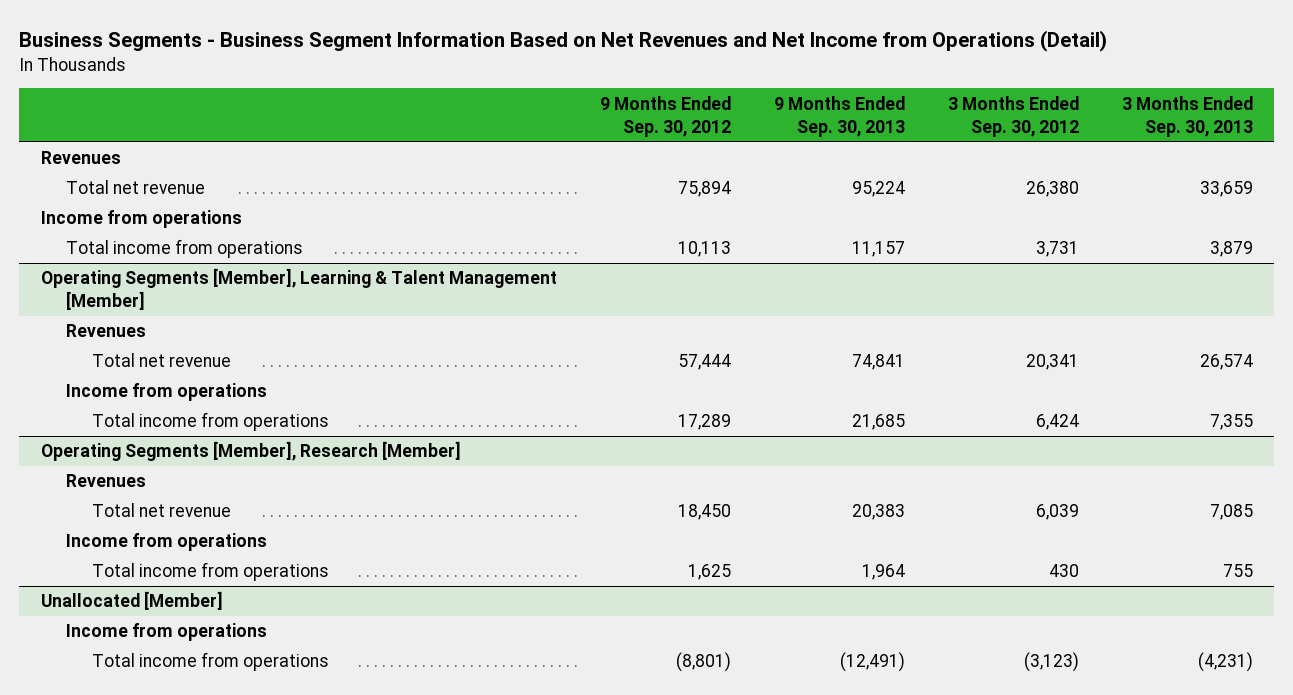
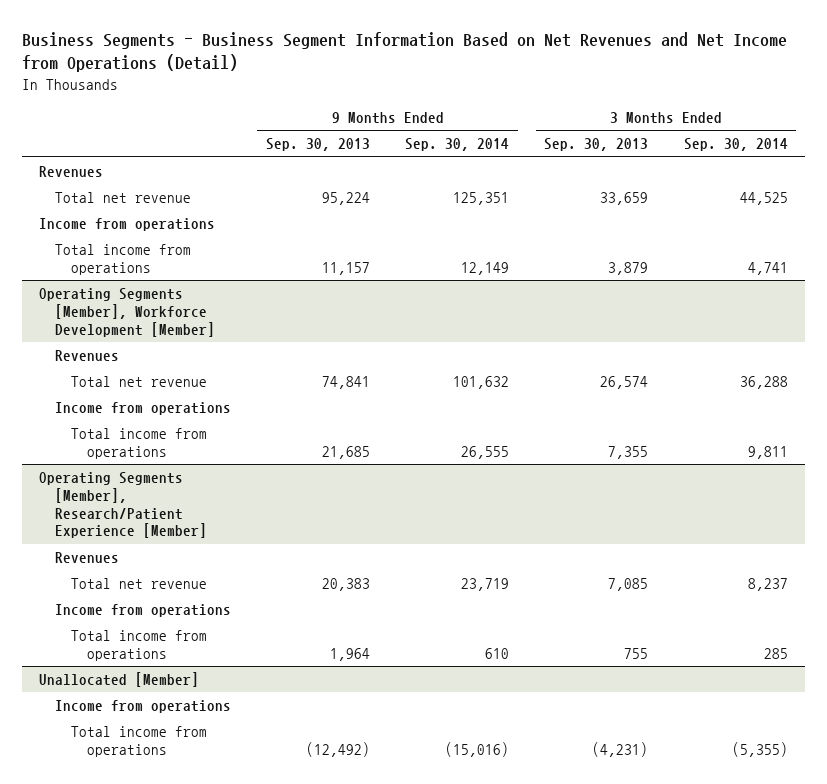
- | 9 Months Ended Sep. 30, 2012 | 9 Months Ended Sep. 30, 2013 | 3 Months Ended Sep. 30, 2012 | 3 Months Ended Sep. 30, 2013
+ | 9 Months Ended Sep. 30, 2013 | 9 Months Ended Sep. 30, 2014 | 3 Months Ended Sep. 30, 2013 | 3 Months Ended Sep. 30, 2014
- Operating Segments [Member], Learning & Talent Management [Member]
+ Operating Segments [Member], Workforce Development [Member]
- Operating Segments [Member], Research [Member]
+ Operating Segments [Member], Research/Patient Experience [Member]
@ Unallocated [Member]
- Total income from operations | (8,801) | (12,491) | (3,123) | (4,231)
+ Total income from operations | (12,492) | (15,016) | (4,231) | (5,355)

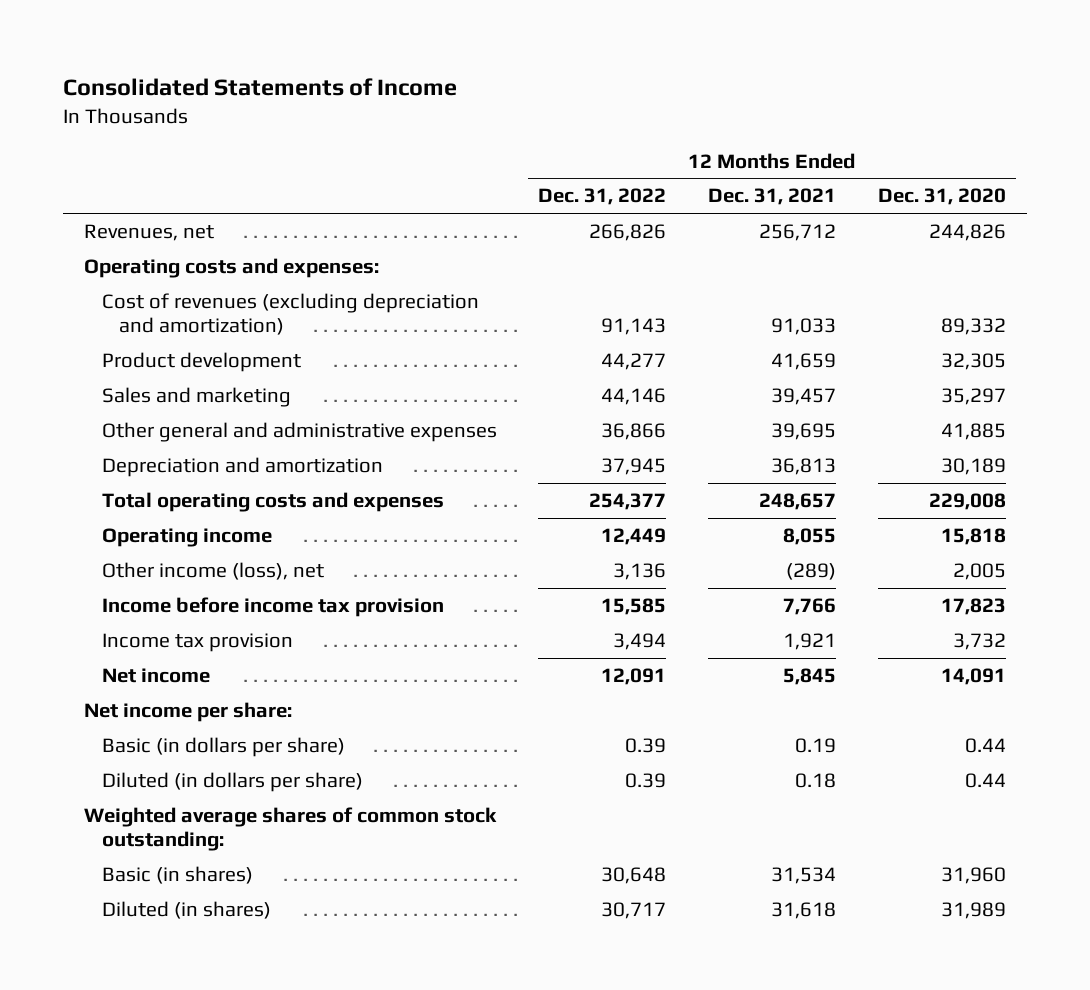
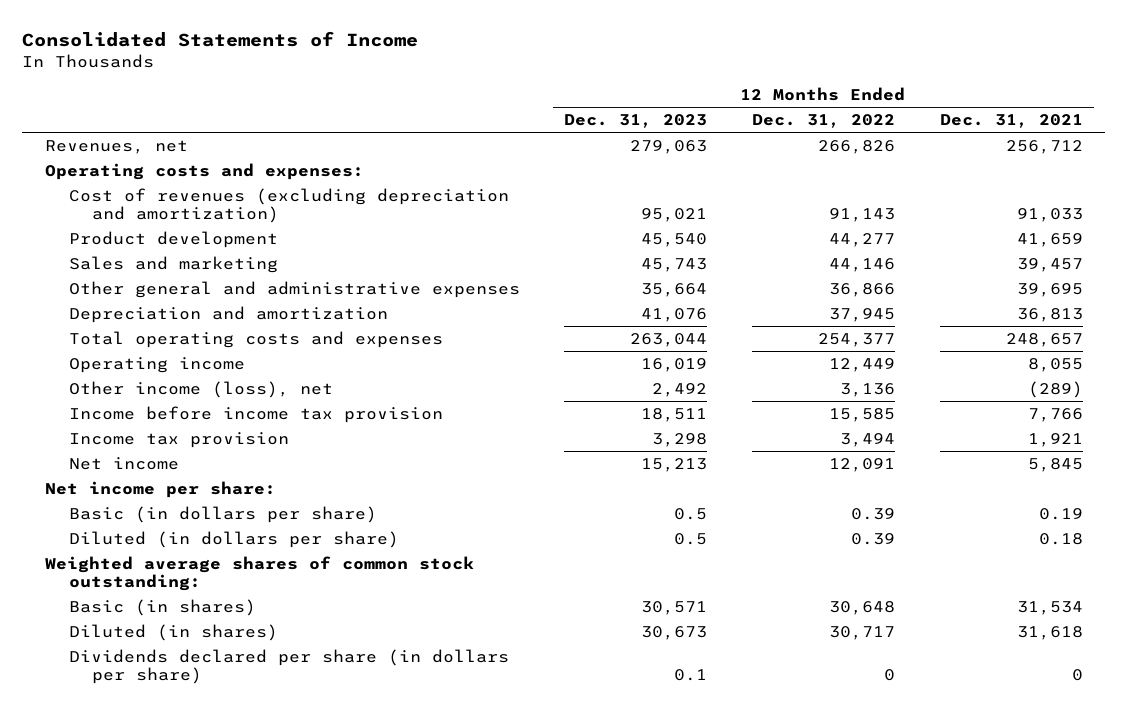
- | 12 Months Ended Dec. 31, 2022 | 12 Months Ended Dec. 31, 2021 | 12 Months Ended Dec. 31, 2020
+ | 12 Months Ended Dec. 31, 2023 | 12 Months Ended Dec. 31, 2022 | 12 Months Ended Dec. 31, 2021
+ Dividends declared per share (in dollars per share) | 0.1 | 0 | 0

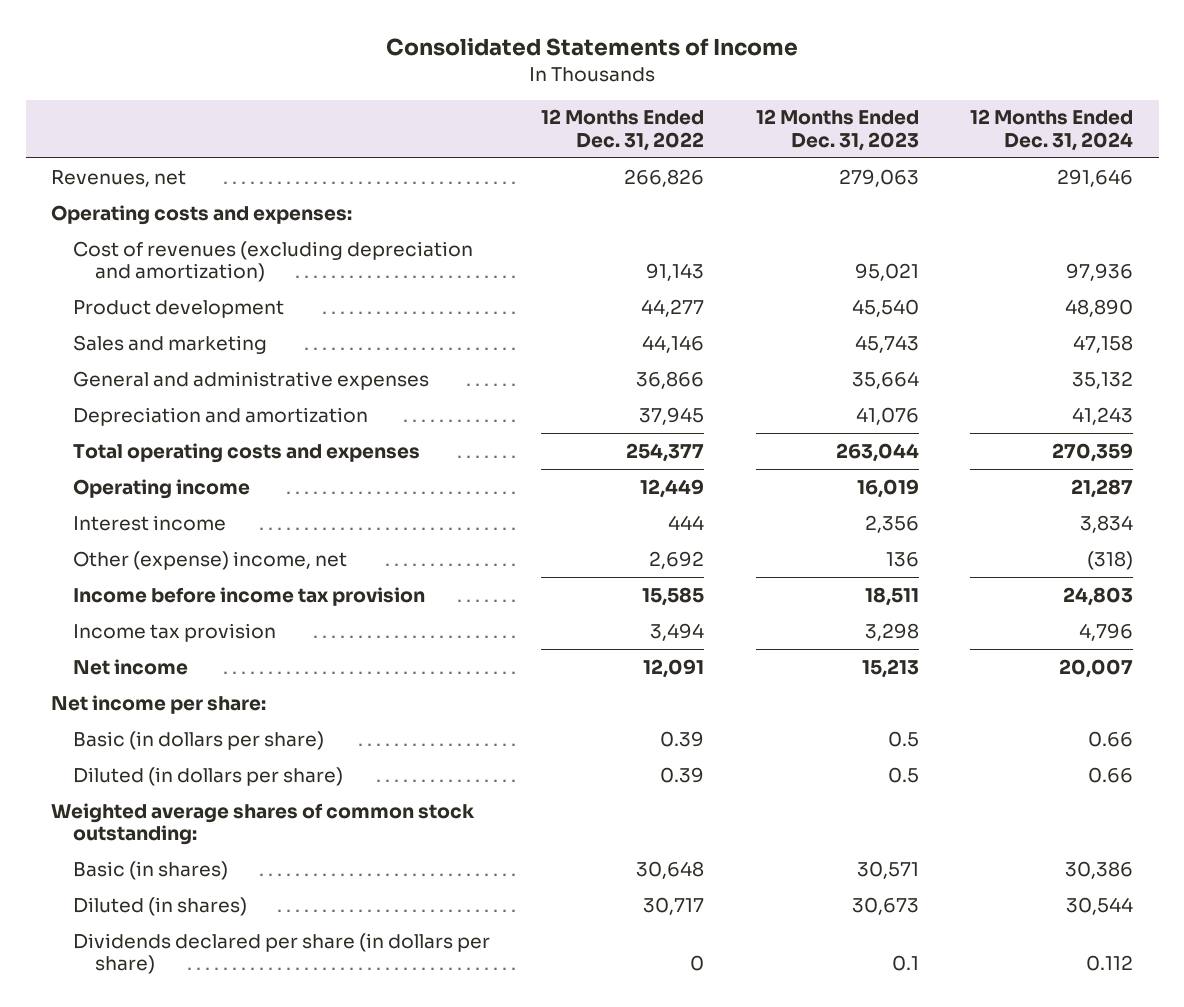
- | 12 Months Ended Dec. 31, 2023 | 12 Months Ended Dec. 31, 2022 | 12 Months Ended Dec. 31, 2021
+ | 12 Months Ended Dec. 31, 2022 | 12 Months Ended Dec. 31, 2023 | 12 Months Ended Dec. 31, 2024
- Other general and administrative expenses | 35,664 | 36,866 | 39,695
+ General and administrative expenses | 36,866 | 35,664 | 35,132
- Other income (loss), net | 2,492 | 3,136 | (289)
+ Interest income | 444 | 2,356 | 3,834
+ Other (expense) income, net | 2,692 | 136 | (318)

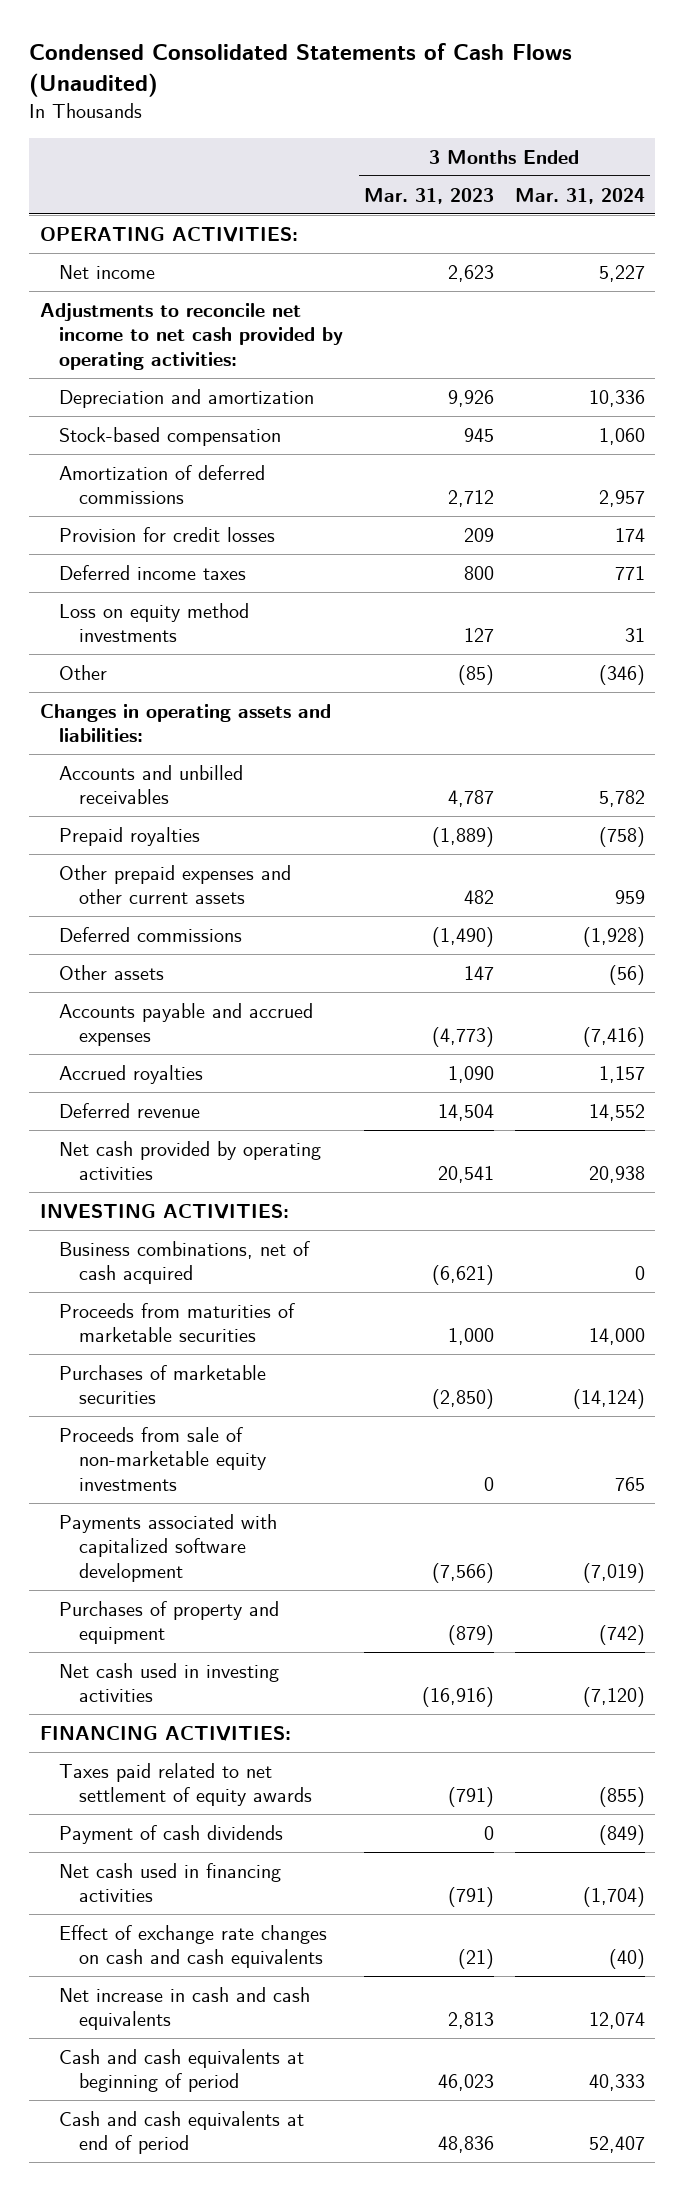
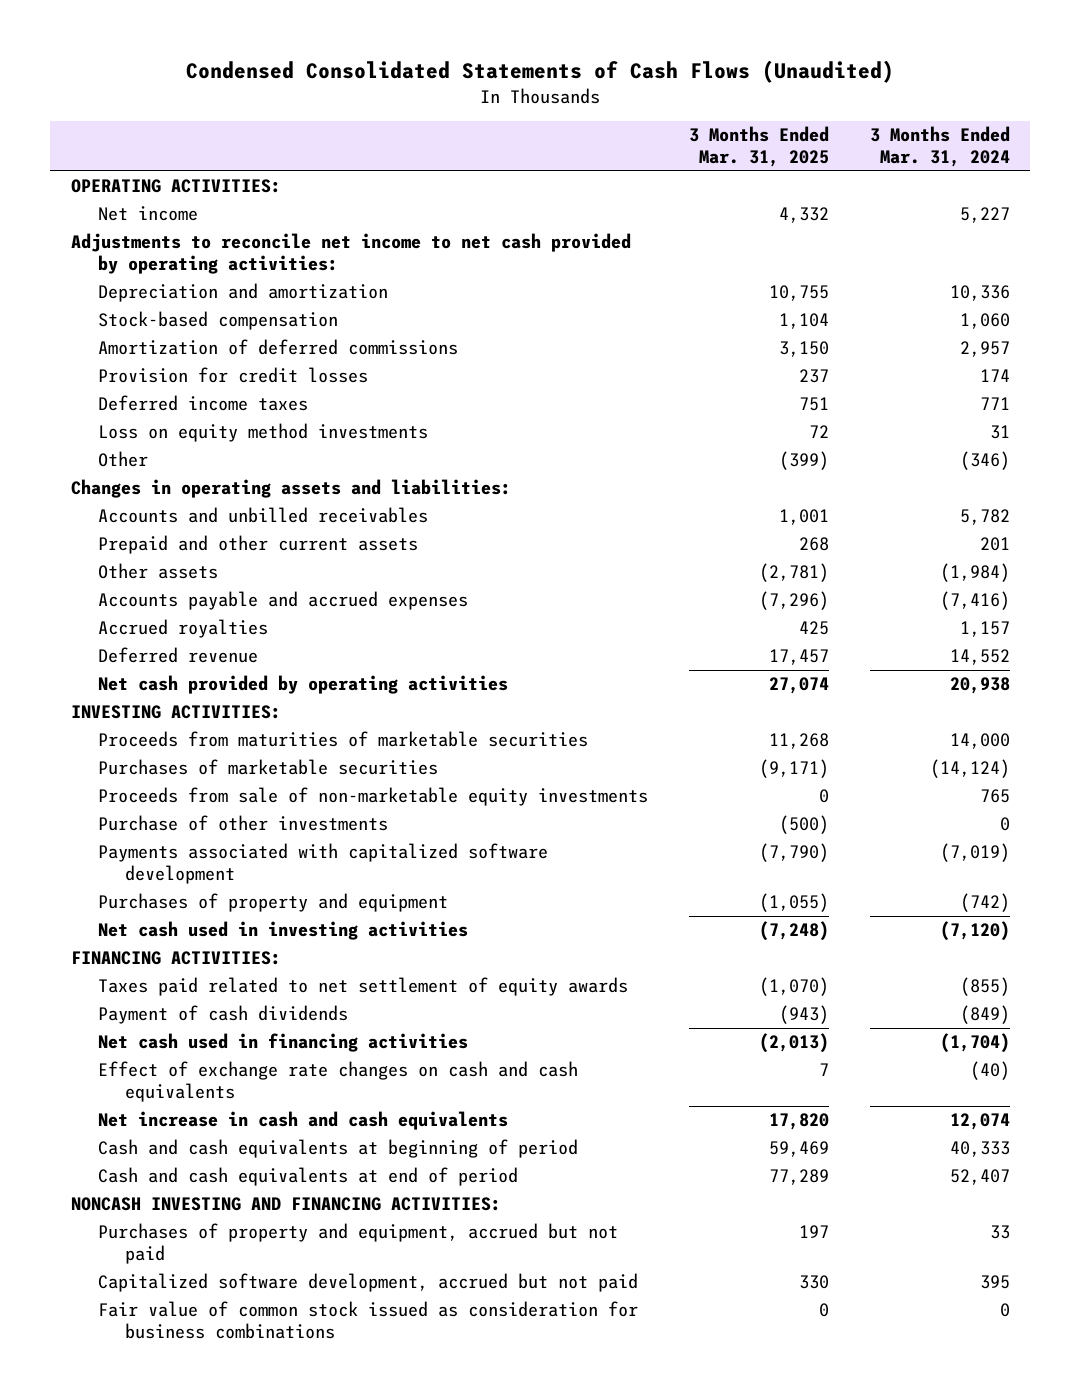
- | 3 Months Ended Mar. 31, 2023 | 3 Months Ended Mar. 31, 2024
+ | 3 Months Ended Mar. 31, 2025 | 3 Months Ended Mar. 31, 2024
- Prepaid royalties | (1,889) | (758)
- Other prepaid expenses and other current assets | 482 | 959
- Deferred commissions | (1,490) | (1,928)
- Other assets | 147 | (56)
+ Prepaid and other current assets | 268 | 201
+ Other assets | (2,781) | (1,984)
- Business combinations, net of cash acquired | (6,621) | 0
+ Purchase of other investments | (500) | 0
+ NONCASH INVESTING AND FINANCING ACTIVITIES:
+ Purchases of property and equipment, accrued but not paid | 197 | 33
+ Capitalized software development, accrued but not paid | 330 | 395
+ Fair value of common stock issued as consideration for business combinations | 0 | 0

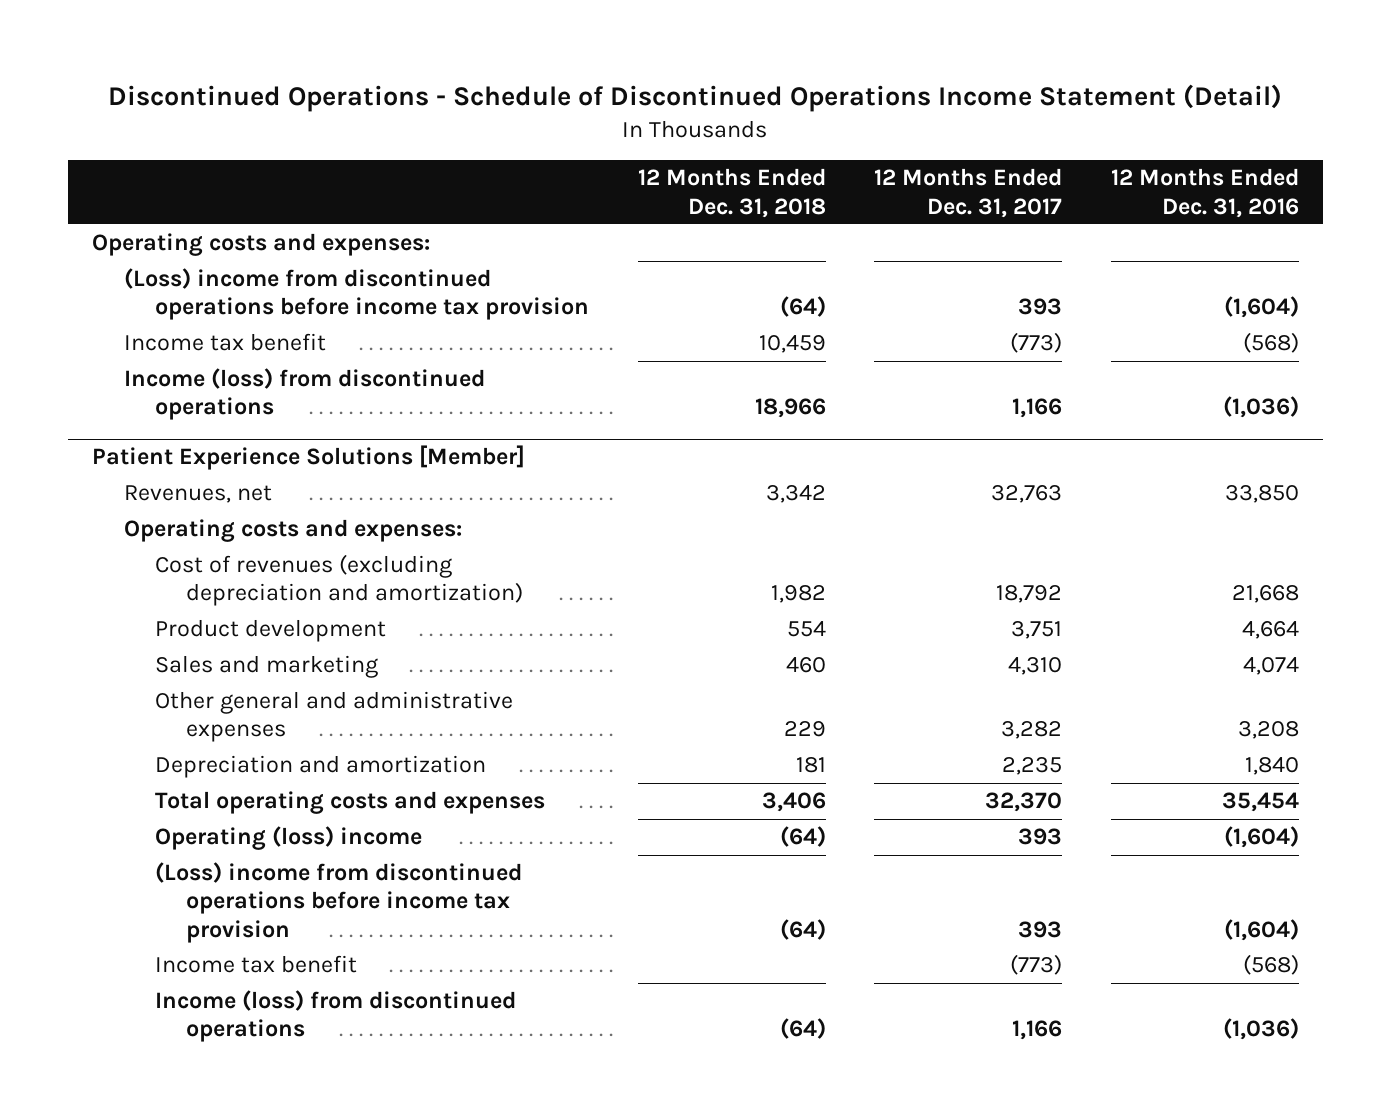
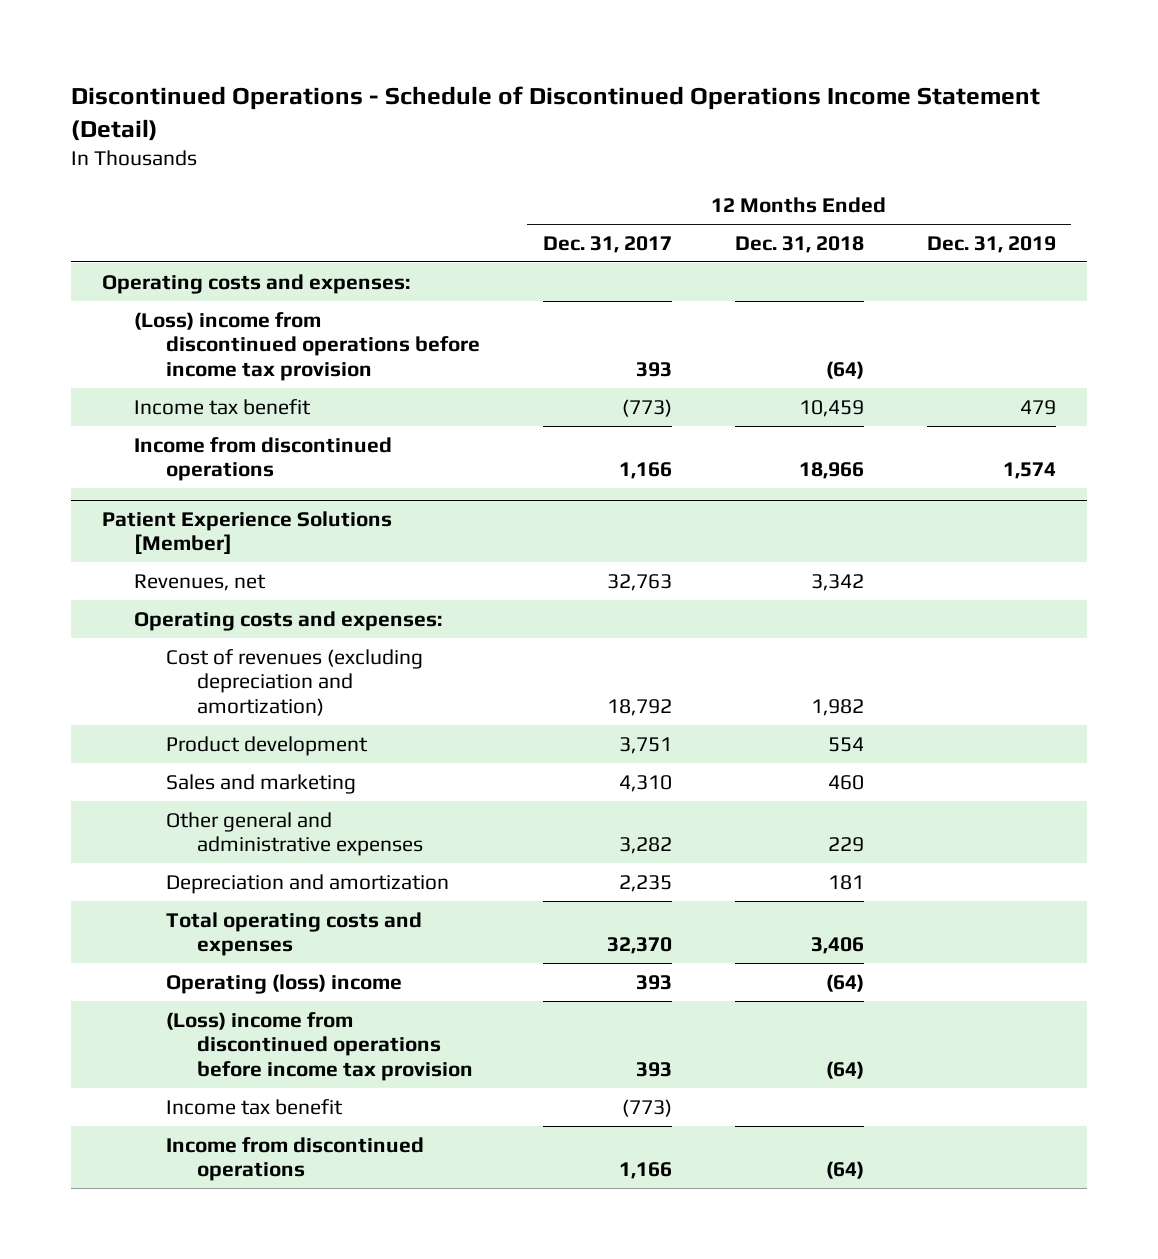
- | 12 Months Ended Dec. 31, 2018 | 12 Months Ended Dec. 31, 2017 | 12 Months Ended Dec. 31, 2016
+ | 12 Months Ended Dec. 31, 2017 | 12 Months Ended Dec. 31, 2018 | 12 Months Ended Dec. 31, 2019
- Income (loss) from discontinued operations | 18,966 | 1,166 | (1,036)
+ Income from discontinued operations | 1,166 | 18,966 | 1,574
@ Patient Experience Solutions [Member]
- Income (loss) from discontinued operations | (64) | 1,166 | (1,036)
+ Income from discontinued operations | 1,166 | (64) |

